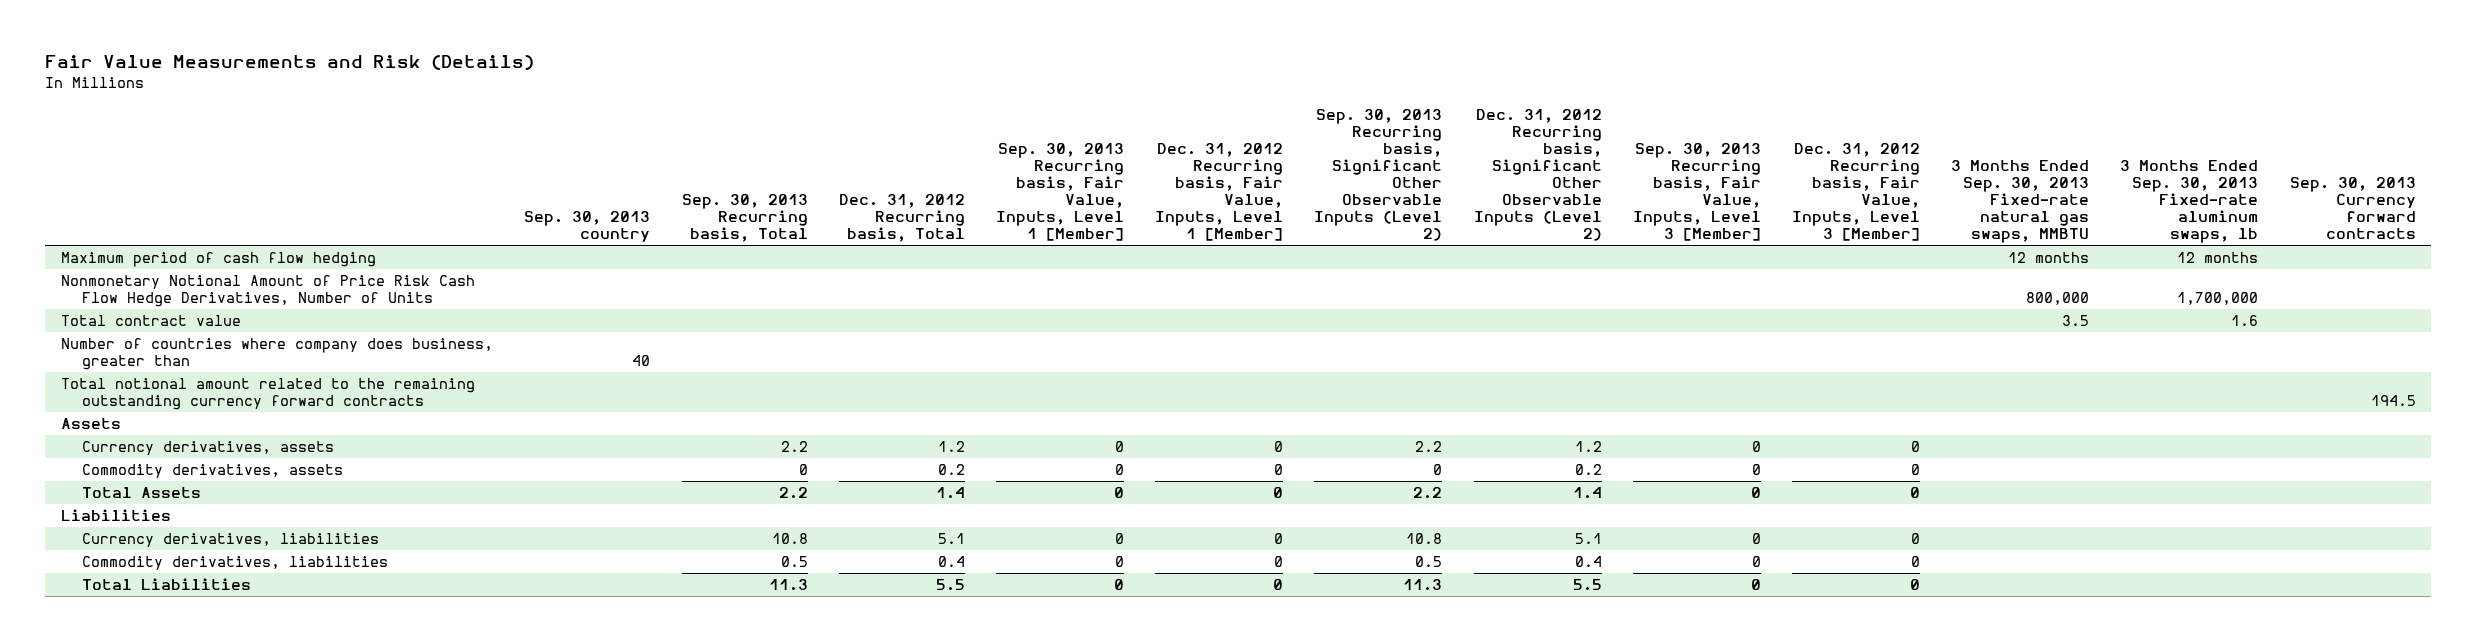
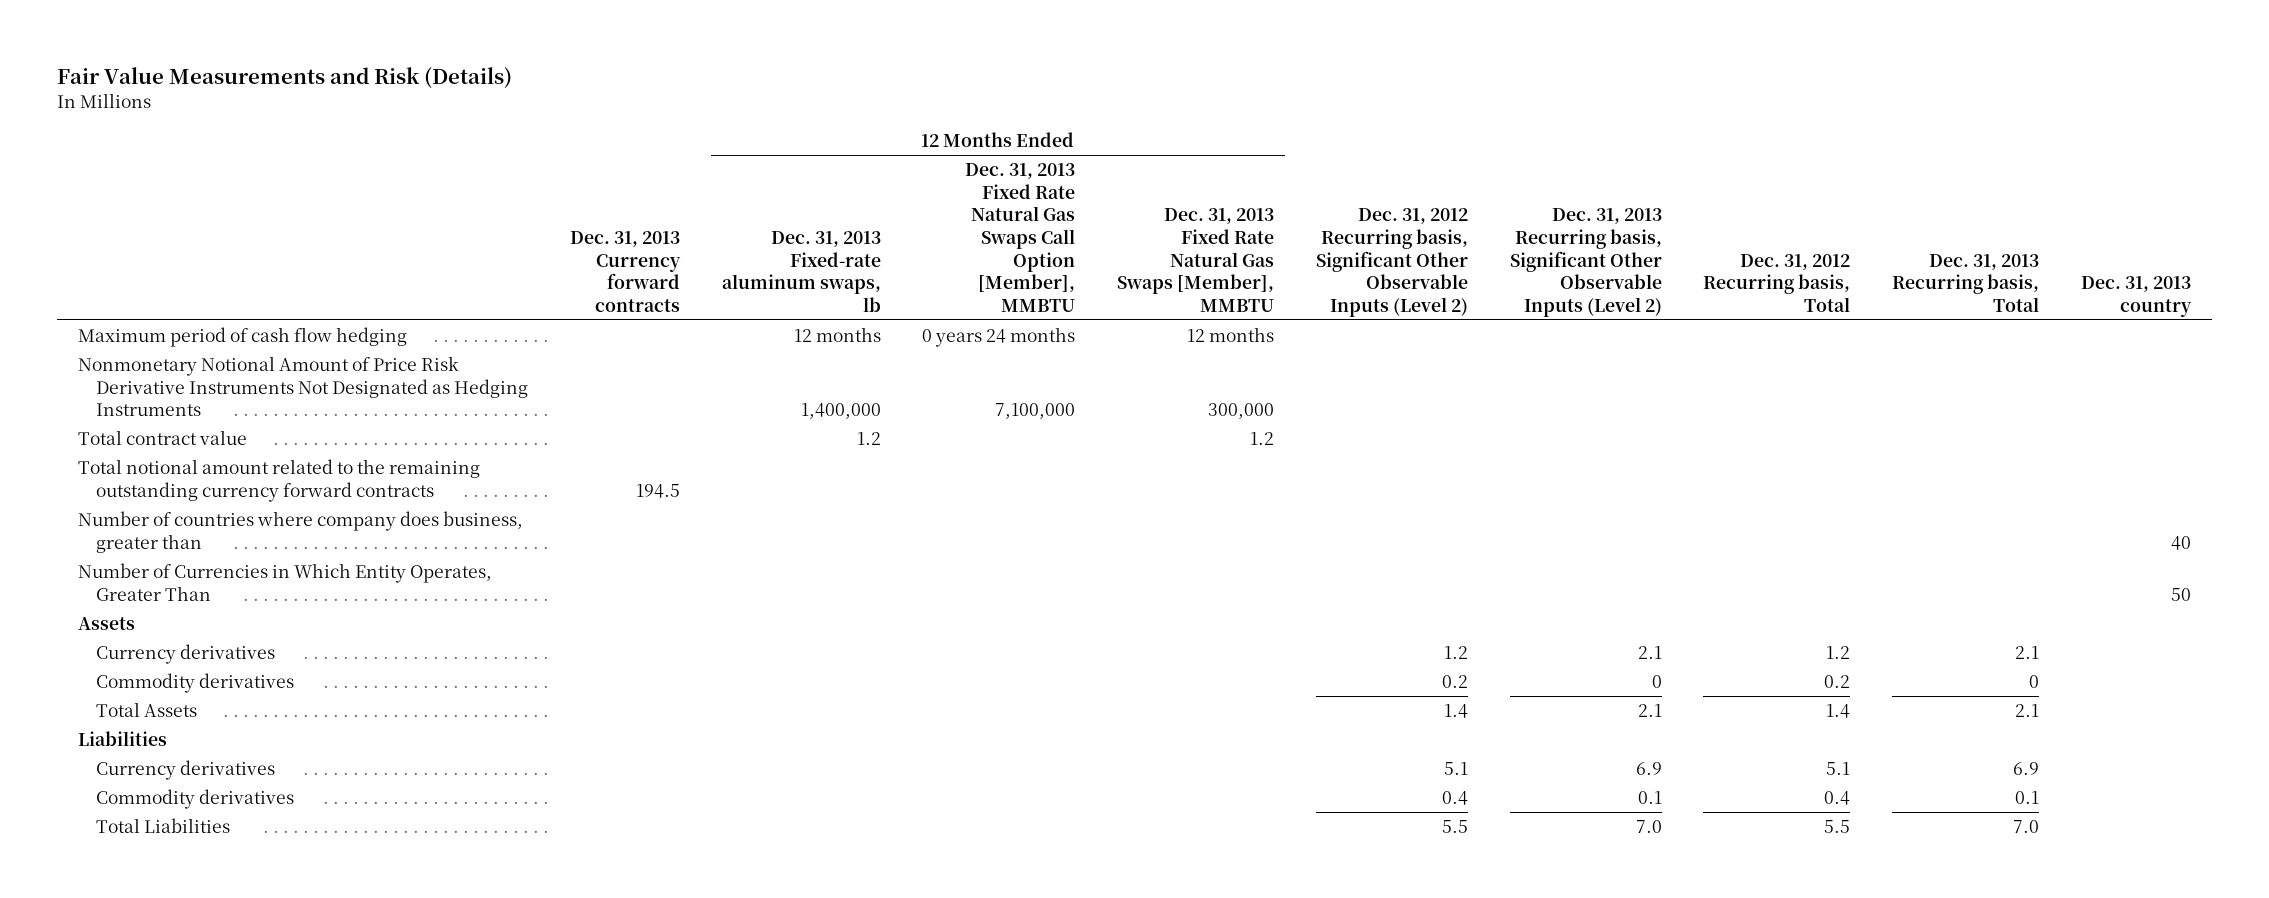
- | Sep. 30, 2013 country | Sep. 30, 2013 Recurring basis, Total | Dec. 31, 2012 Recurring basis, Total | Sep. 30, 2013 Recurring basis, Fair Value, Inputs, Level 1 [Member] | Dec. 31, 2012 Recurring basis, Fair Value, Inputs, Level 1 [Member] | Sep. 30, 2013 Recurring basis, Significant Other Observable Inputs (Level 2) | Dec. 31, 2012 Recurring basis, Significant Other Observable Inputs (Level 2) | Sep. 30, 2013 Recurring basis, Fair Value, Inputs, Level 3 [Member] | Dec. 31, 2012 Recurring basis, Fair Value, Inputs, Level 3 [Member] | 3 Months Ended Sep. 30, 2013 Fixed-rate natural gas swaps, MMBTU | 3 Months Ended Sep. 30, 2013 Fixed-rate aluminum swaps, lb | Sep. 30, 2013 Currency forward contracts
+ | Dec. 31, 2013 Currency forward contracts | 12 Months Ended Dec. 31, 2013 Fixed-rate aluminum swaps, lb | 12 Months Ended Dec. 31, 2013 Fixed Rate Natural Gas Swaps Call Option [Member], MMBTU | 12 Months Ended Dec. 31, 2013 Fixed Rate Natural Gas Swaps [Member], MMBTU | Dec. 31, 2012 Recurring basis, Significant Other Observable Inputs (Level 2) | Dec. 31, 2013 Recurring basis, Significant Other Observable Inputs (Level 2) | Dec. 31, 2012 Recurring basis, Total | Dec. 31, 2013 Recurring basis, Total | Dec. 31, 2013 country
- Nonmonetary Notional Amount of Price Risk Cash Flow Hedge Derivatives, Number of Units | | | | | | | | | | 800,000 | 1,700,000 |
+ Nonmonetary Notional Amount of Price Risk Derivative Instruments Not Designated as Hedging Instruments | | 1,400,000 | 7,100,000 | 300,000 | | | | |
moved down: Number of countries where company does business, greater than | | | | | | | | | 40
+ Number of Currencies in Which Entity Operates, Greater Than | | | | | | | | | 50
- Currency derivatives, assets | | 2.2 | 1.2 | 0 | 0 | 2.2 | 1.2 | 0 | 0 | | |
- Commodity derivatives, assets | | 0 | 0.2 | 0 | 0 | 0 | 0.2 | 0 | 0 | | |
+ Currency derivatives | | | | | 1.2 | 2.1 | 1.2 | 2.1 |
+ Commodity derivatives | | | | | 0.2 | 0 | 0.2 | 0 |
- Currency derivatives, liabilities | | 10.8 | 5.1 | 0 | 0 | 10.8 | 5.1 | 0 | 0 | | |
- Commodity derivatives, liabilities | | 0.5 | 0.4 | 0 | 0 | 0.5 | 0.4 | 0 | 0 | | |
+ Currency derivatives | | | | | 5.1 | 6.9 | 5.1 | 6.9 |
+ Commodity derivatives | | | | | 0.4 | 0.1 | 0.4 | 0.1 |

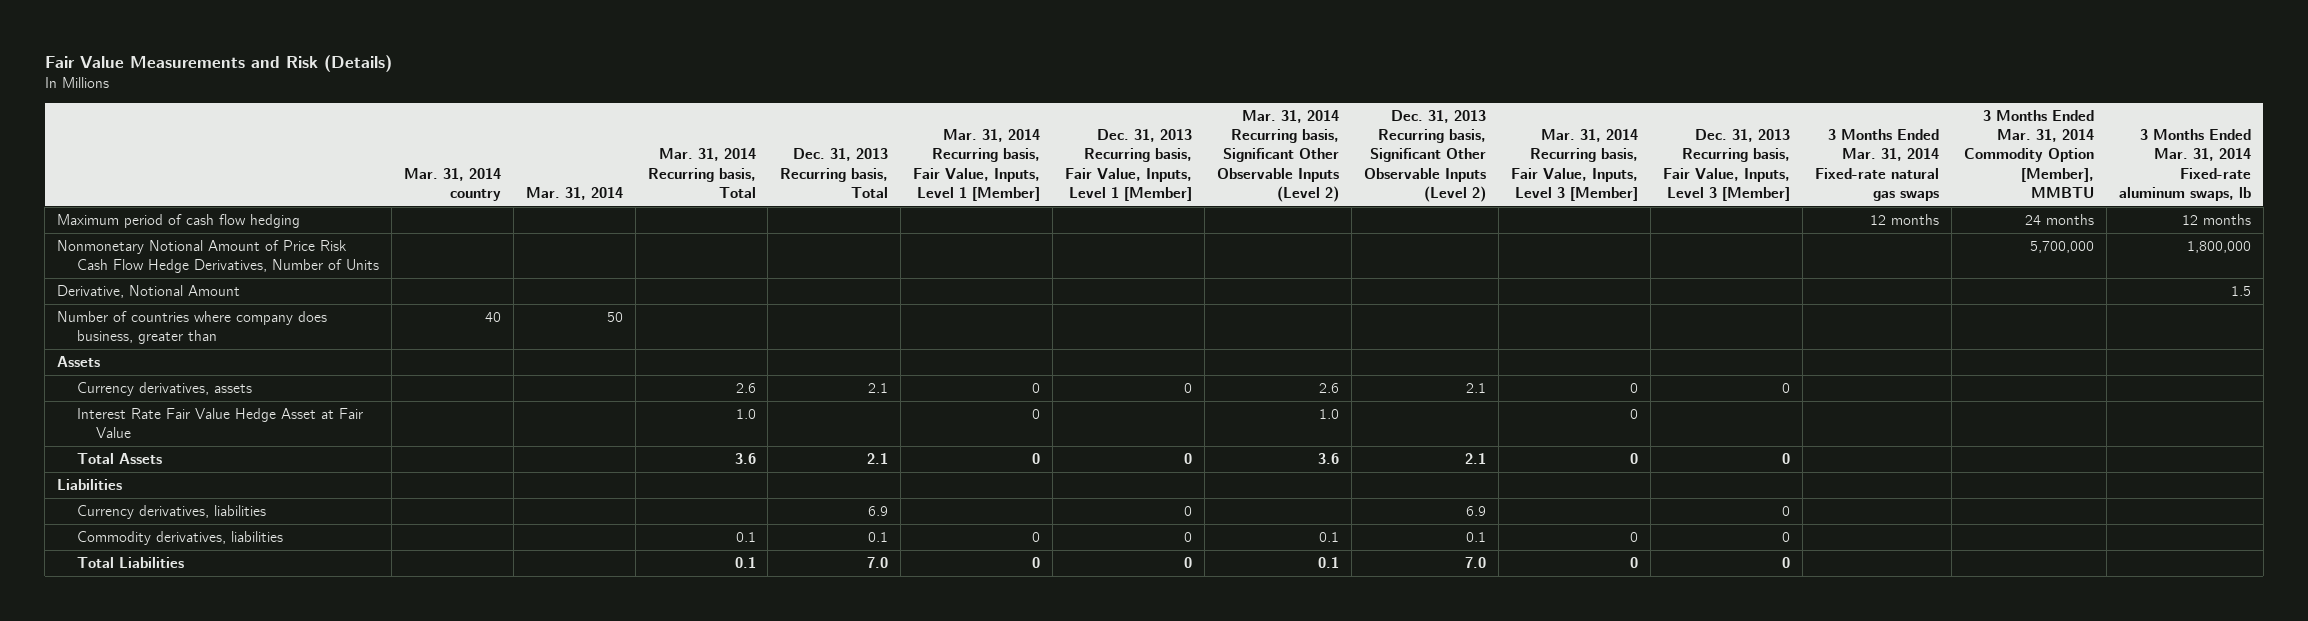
- | Dec. 31, 2013 Currency forward contracts | 12 Months Ended Dec. 31, 2013 Fixed-rate aluminum swaps, lb | 12 Months Ended Dec. 31, 2013 Fixed Rate Natural Gas Swaps Call Option [Member], MMBTU | 12 Months Ended Dec. 31, 2013 Fixed Rate Natural Gas Swaps [Member], MMBTU | Dec. 31, 2012 Recurring basis, Significant Other Observable Inputs (Level 2) | Dec. 31, 2013 Recurring basis, Significant Other Observable Inputs (Level 2) | Dec. 31, 2012 Recurring basis, Total | Dec. 31, 2013 Recurring basis, Total | Dec. 31, 2013 country
+ | Mar. 31, 2014 country | Mar. 31, 2014 | Mar. 31, 2014 Recurring basis, Total | Dec. 31, 2013 Recurring basis, Total | Mar. 31, 2014 Recurring basis, Fair Value, Inputs, Level 1 [Member] | Dec. 31, 2013 Recurring basis, Fair Value, Inputs, Level 1 [Member] | Mar. 31, 2014 Recurring basis, Significant Other Observable Inputs (Level 2) | Dec. 31, 2013 Recurring basis, Significant Other Observable Inputs (Level 2) | Mar. 31, 2014 Recurring basis, Fair Value, Inputs, Level 3 [Member] | Dec. 31, 2013 Recurring basis, Fair Value, Inputs, Level 3 [Member] | 3 Months Ended Mar. 31, 2014 Fixed-rate natural gas swaps | 3 Months Ended Mar. 31, 2014 Commodity Option [Member], MMBTU | 3 Months Ended Mar. 31, 2014 Fixed-rate aluminum swaps, lb
- Nonmonetary Notional Amount of Price Risk Derivative Instruments Not Designated as Hedging Instruments | | 1,400,000 | 7,100,000 | 300,000 | | | | |
- Total contract value | | 1.2 | | 1.2 | | | | |
- Total notional amount related to the remaining outstanding currency forward contracts | 194.5 | | | | | | | |
+ Nonmonetary Notional Amount of Price Risk Cash Flow Hedge Derivatives, Number of Units | | | | | | | | | | | | 5,700,000 | 1,800,000
+ Derivative, Notional Amount | | | | | | | | | | | | | 1.5
- Number of Currencies in Which Entity Operates, Greater Than | | | | | | | | | 50
- Currency derivatives | | | | | 1.2 | 2.1 | 1.2 | 2.1 |
- Commodity derivatives | | | | | 0.2 | 0 | 0.2 | 0 |
+ Currency derivatives, assets | | | 2.6 | 2.1 | 0 | 0 | 2.6 | 2.1 | 0 | 0 | | |
+ Interest Rate Fair Value Hedge Asset at Fair Value | | | 1.0 | | 0 | | 1.0 | | 0 | | | |
- Currency derivatives | | | | | 5.1 | 6.9 | 5.1 | 6.9 |
- Commodity derivatives | | | | | 0.4 | 0.1 | 0.4 | 0.1 |
+ Currency derivatives, liabilities | | | | 6.9 | | 0 | | 6.9 | | 0 | | |
+ Commodity derivatives, liabilities | | | 0.1 | 0.1 | 0 | 0 | 0.1 | 0.1 | 0 | 0 | | |

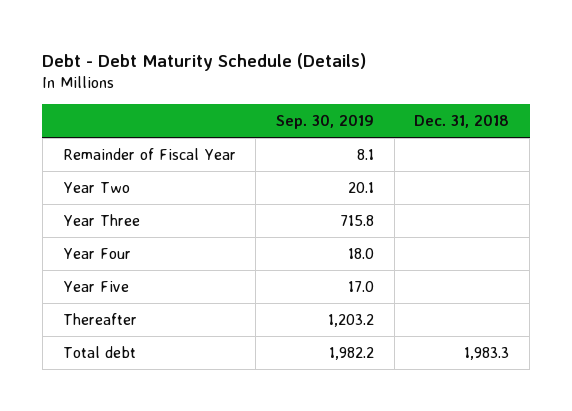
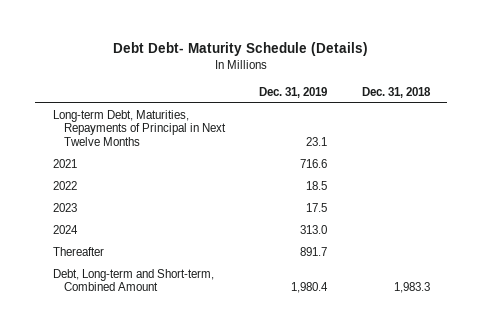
- Debt - Debt Maturity Schedule (Details)
+ Debt Debt- Maturity Schedule (Details)
- | Sep. 30, 2019 | Dec. 31, 2018
+ | Dec. 31, 2019 | Dec. 31, 2018
- Remainder of Fiscal Year | 8.1 |
- Year Two | 20.1 |
- Year Three | 715.8 |
- Year Four | 18.0 |
- Year Five | 17.0 |
+ Long-term Debt, Maturities, Repayments of Principal in Next Twelve Months | 23.1 |
+ 2021 | 716.6 |
+ 2022 | 18.5 |
+ 2023 | 17.5 |
+ 2024 | 313.0 |
- Total debt | 1,982.2 | 1,983.3
+ Debt, Long-term and Short-term, Combined Amount | 1,980.4 | 1,983.3

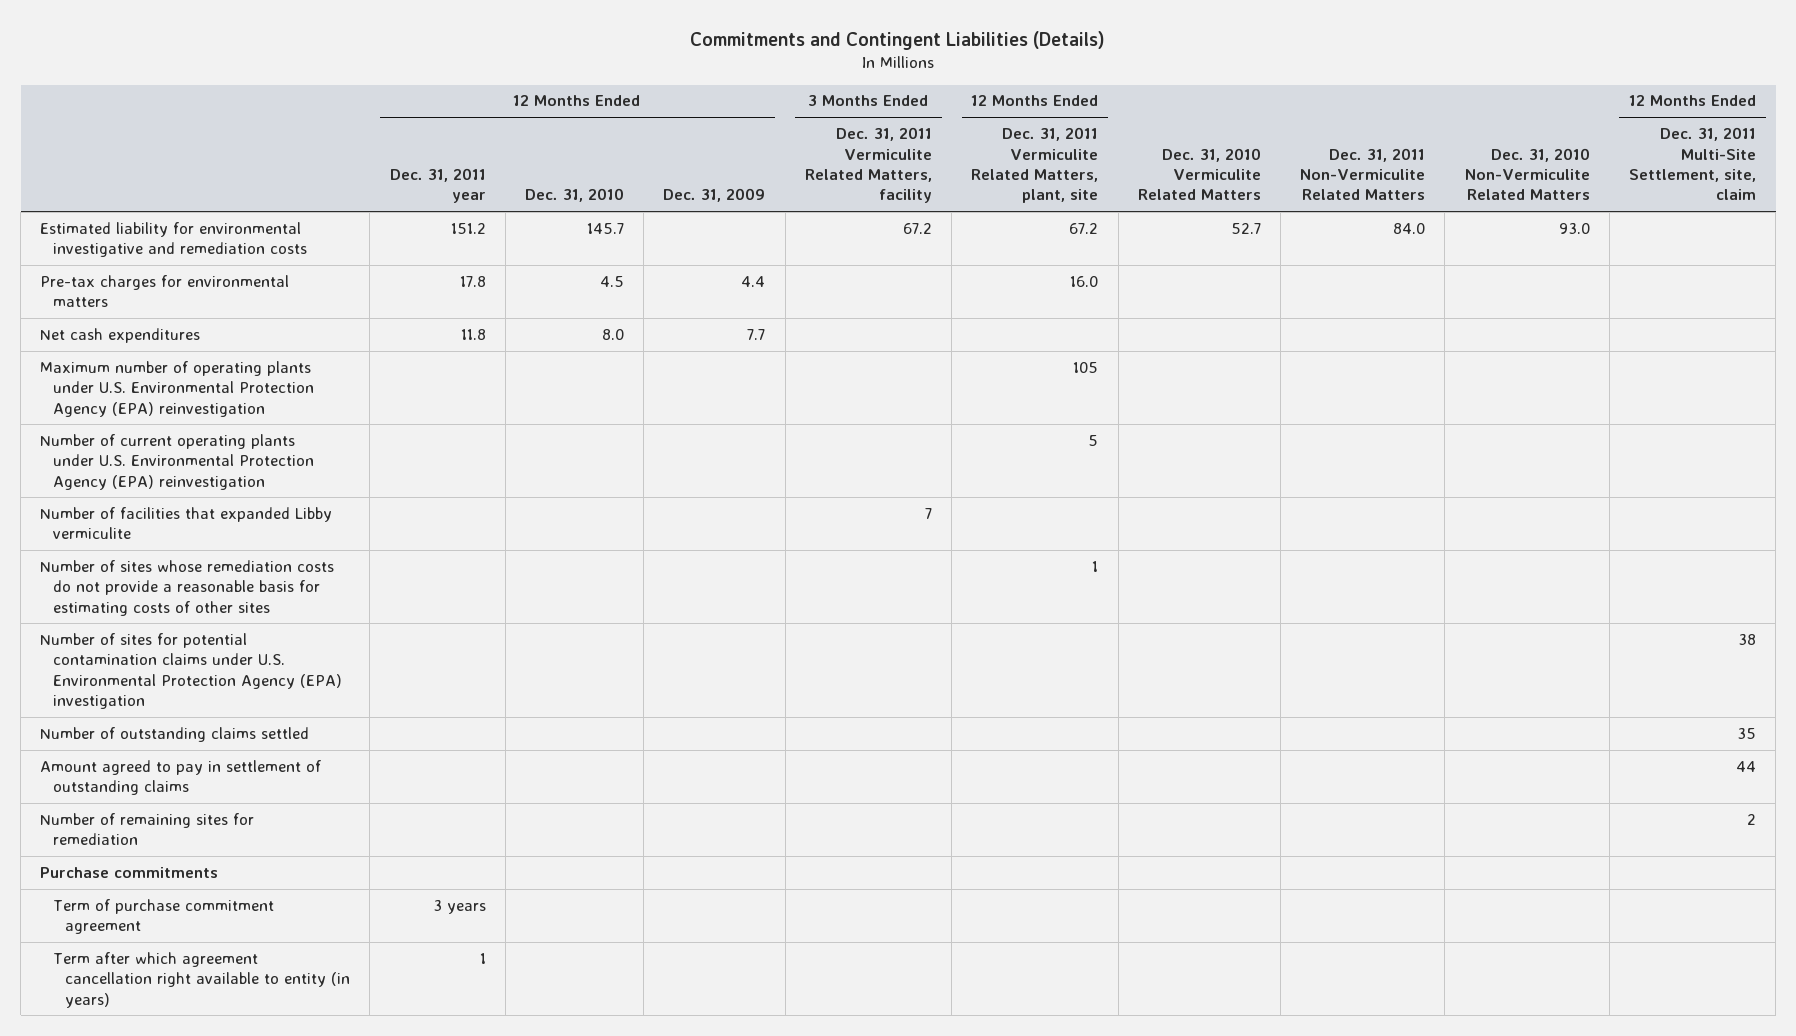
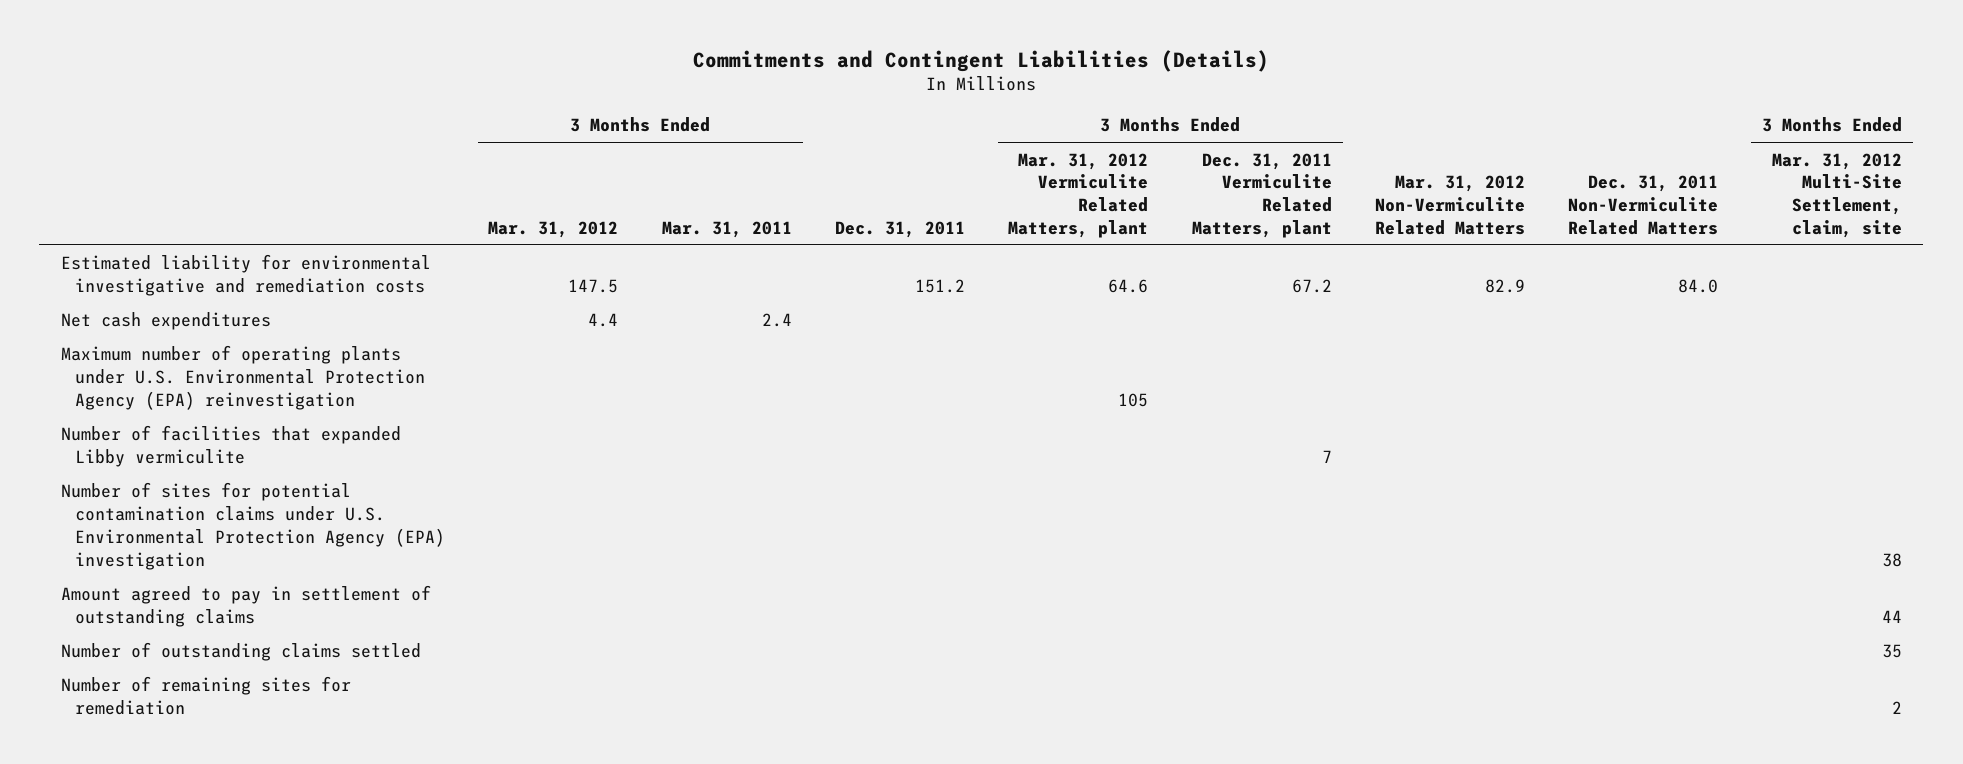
- | 12 Months Ended Dec. 31, 2011 year | 12 Months Ended Dec. 31, 2010 | 12 Months Ended Dec. 31, 2009 | 3 Months Ended Dec. 31, 2011 Vermiculite Related Matters, facility | 12 Months Ended Dec. 31, 2011 Vermiculite Related Matters, plant, site | Dec. 31, 2010 Vermiculite Related Matters | Dec. 31, 2011 Non-Vermiculite Related Matters | Dec. 31, 2010 Non-Vermiculite Related Matters | 12 Months Ended Dec. 31, 2011 Multi-Site Settlement, site, claim
+ | 3 Months Ended Mar. 31, 2012 | 3 Months Ended Mar. 31, 2011 | Dec. 31, 2011 | 3 Months Ended Mar. 31, 2012 Vermiculite Related Matters, plant | 3 Months Ended Dec. 31, 2011 Vermiculite Related Matters, plant | Mar. 31, 2012 Non-Vermiculite Related Matters | Dec. 31, 2011 Non-Vermiculite Related Matters | 3 Months Ended Mar. 31, 2012 Multi-Site Settlement, claim, site
- Pre-tax charges for environmental matters | 17.8 | 4.5 | 4.4 | | 16.0 | | | |
- Number of current operating plants under U.S. Environmental Protection Agency (EPA) reinvestigation | | | | | 5 | | | |
- Number of sites whose remediation costs do not provide a reasonable basis for estimating costs of other sites | | | | | 1 | | | |
moved down: Number of outstanding claims settled | | | | | | | | 35
- Purchase commitments
- Term of purchase commitment agreement | 3 years | | | | | | | |
- Term after which agreement cancellation right available to entity (in years) | 1 | | | | | | | |

